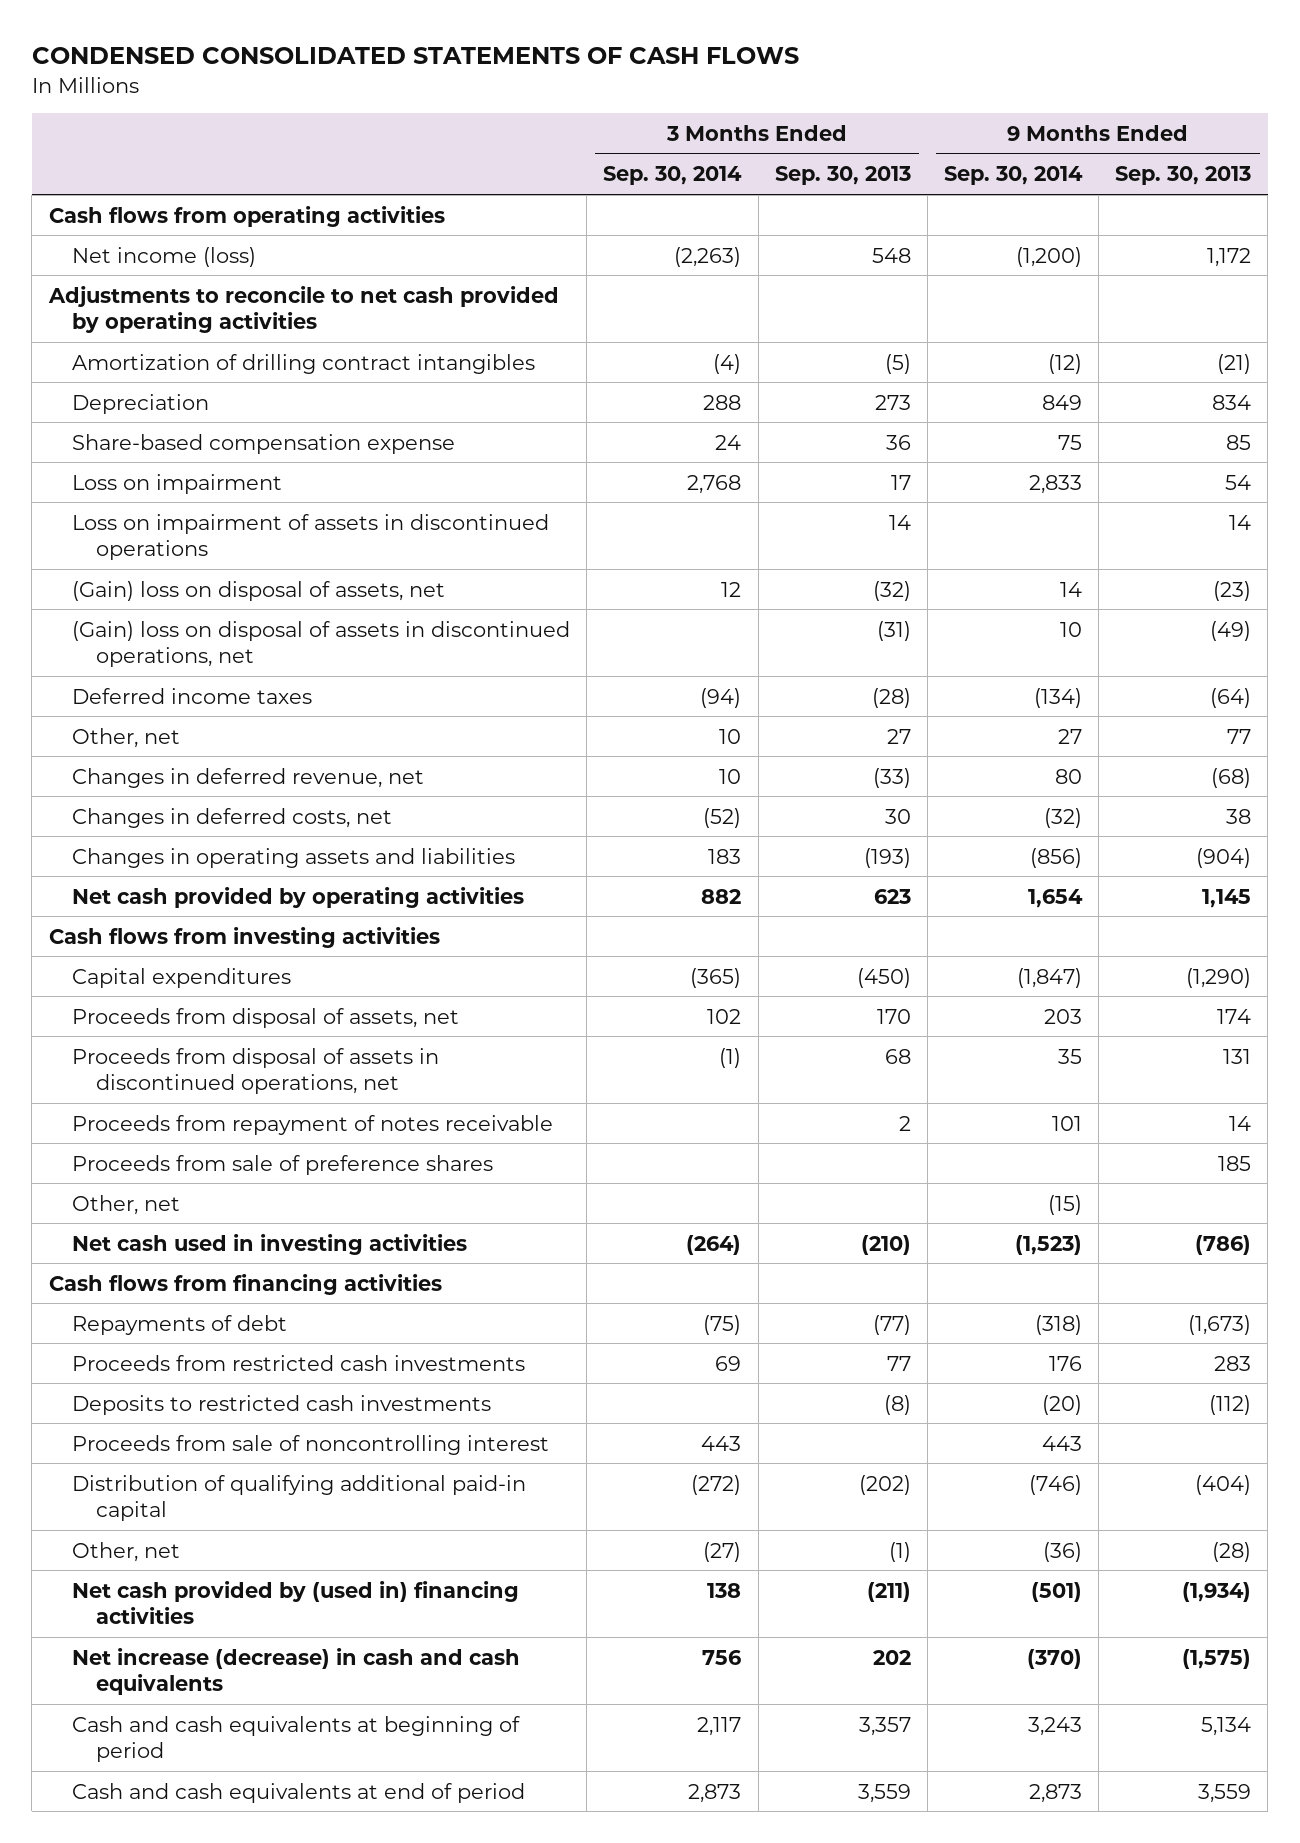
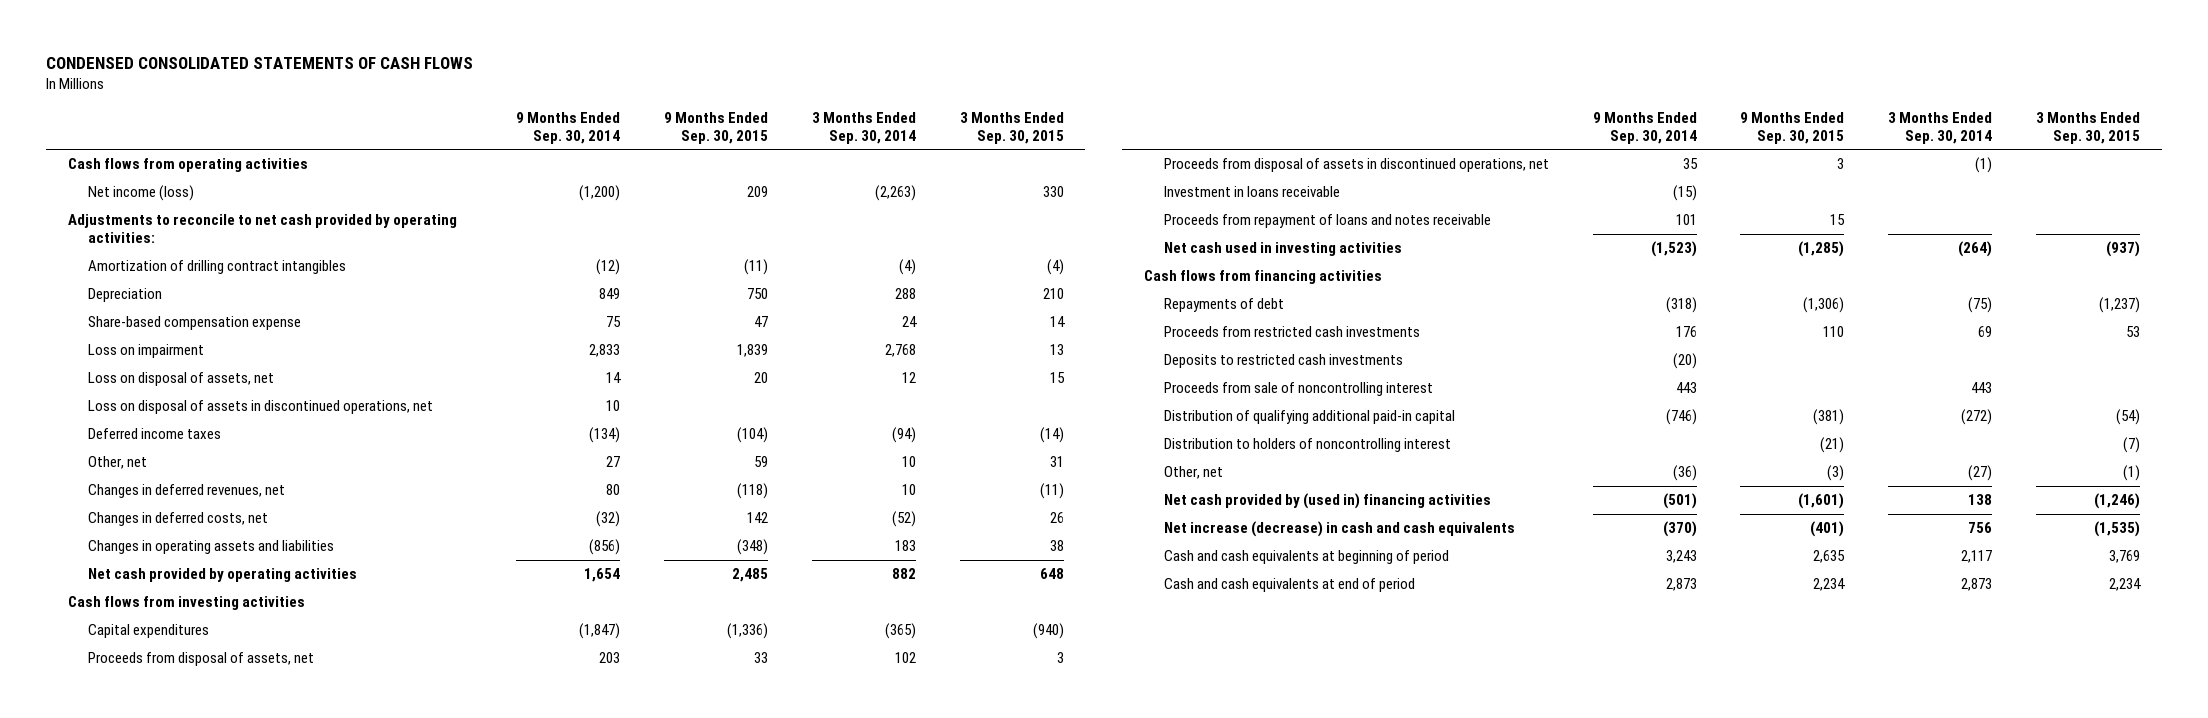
- | 3 Months Ended Sep. 30, 2014 | 3 Months Ended Sep. 30, 2013 | 9 Months Ended Sep. 30, 2014 | 9 Months Ended Sep. 30, 2013
+ | 9 Months Ended Sep. 30, 2014 | 9 Months Ended Sep. 30, 2015 | 3 Months Ended Sep. 30, 2014 | 3 Months Ended Sep. 30, 2015
- Adjustments to reconcile to net cash provided by operating activities
+ Adjustments to reconcile to net cash provided by operating activities:
- Loss on impairment of assets in discontinued operations | | 14 | | 14
- (Gain) loss on disposal of assets, net | 12 | (32) | 14 | (23)
- (Gain) loss on disposal of assets in discontinued operations, net | | (31) | 10 | (49)
+ Loss on disposal of assets, net | 14 | 20 | 12 | 15
+ Loss on disposal of assets in discontinued operations, net | 10 | | |
- Changes in deferred revenue, net | 10 | (33) | 80 | (68)
+ Changes in deferred revenues, net | 80 | (118) | 10 | (11)
- Proceeds from repayment of notes receivable | | 2 | 101 | 14
- Proceeds from sale of preference shares | | | | 185
- Other, net | | | (15) |
+ Investment in loans receivable | (15) | | |
+ Proceeds from repayment of loans and notes receivable | 101 | 15 | |
+ Distribution to holders of noncontrolling interest | | (21) | | (7)

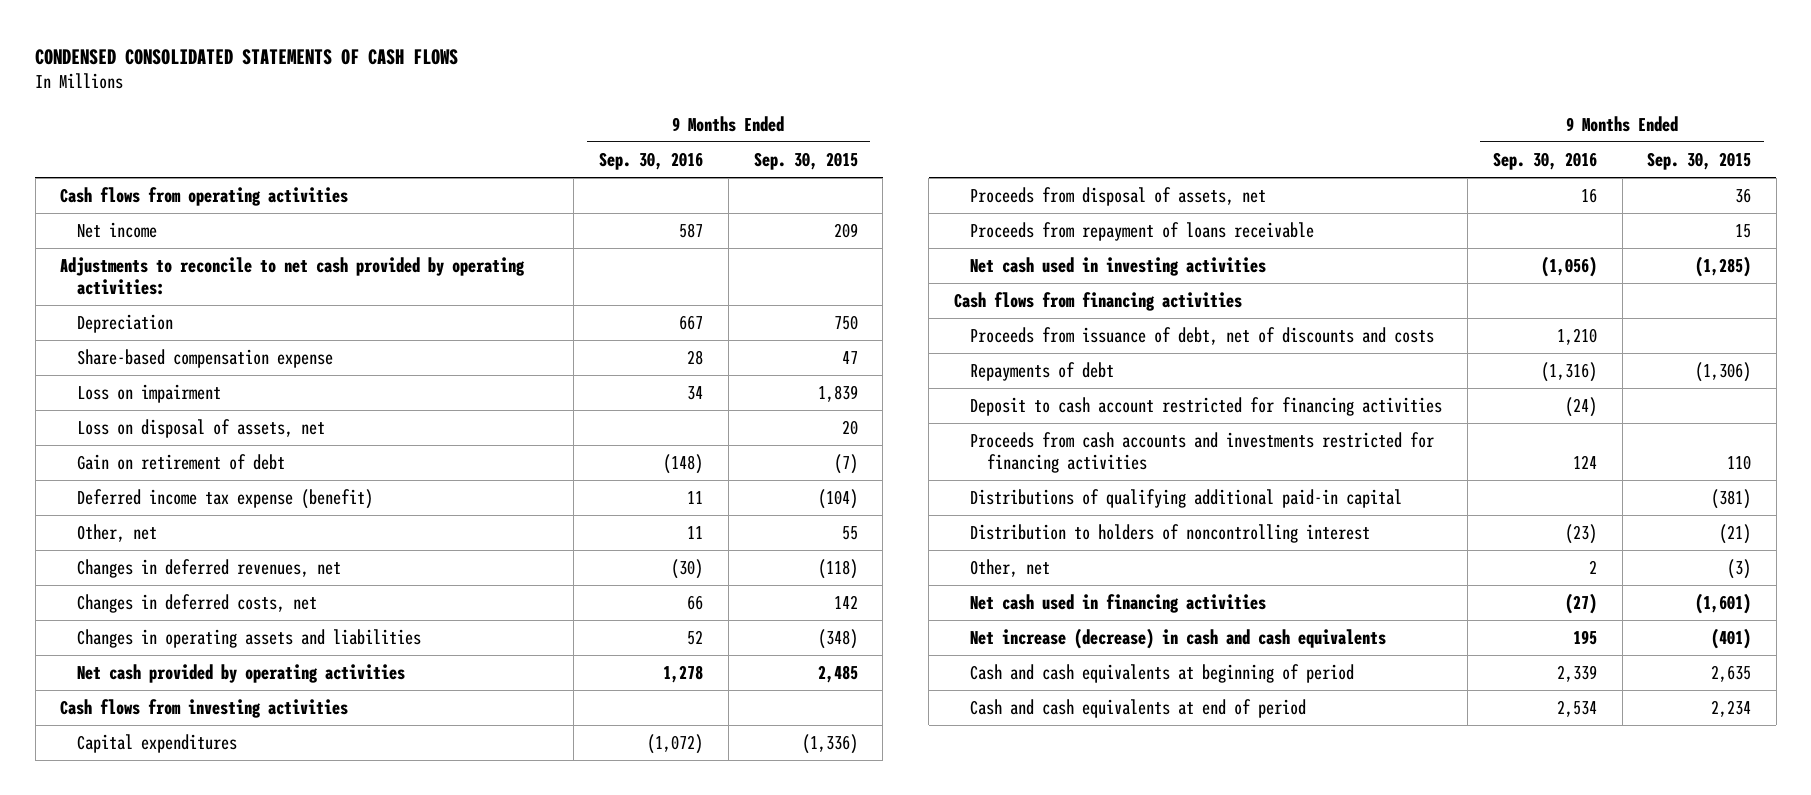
- | 9 Months Ended Sep. 30, 2014 | 9 Months Ended Sep. 30, 2015 | 3 Months Ended Sep. 30, 2014 | 3 Months Ended Sep. 30, 2015
+ | 9 Months Ended Sep. 30, 2016 | 9 Months Ended Sep. 30, 2015
- Net income (loss) | (1,200) | 209 | (2,263) | 330
+ Net income | 587 | 209
- Amortization of drilling contract intangibles | (12) | (11) | (4) | (4)
- Loss on disposal of assets in discontinued operations, net | 10 | | |
- Deferred income taxes | (134) | (104) | (94) | (14)
- Other, net | 27 | 59 | 10 | 31
+ Gain on retirement of debt | (148) | (7)
+ Deferred income tax expense (benefit) | 11 | (104)
+ Other, net | 11 | 55
- Proceeds from disposal of assets, net | 203 | 33 | 102 | 3
- Proceeds from disposal of assets in discontinued operations, net | 35 | 3 | (1) |
- Investment in loans receivable | (15) | | |
- Proceeds from repayment of loans and notes receivable | 101 | 15 | |
+ Proceeds from disposal of assets, net | 16 | 36
+ Proceeds from repayment of loans receivable | | 15
+ Proceeds from issuance of debt, net of discounts and costs | 1,210 |
- Proceeds from restricted cash investments | 176 | 110 | 69 | 53
- Deposits to restricted cash investments | (20) | | |
- Proceeds from sale of noncontrolling interest | 443 | | 443 |
- Distribution of qualifying additional paid-in capital | (746) | (381) | (272) | (54)
+ Deposit to cash account restricted for financing activities | (24) |
+ Proceeds from cash accounts and investments restricted for financing activities | 124 | 110
+ Distributions of qualifying additional paid-in capital | | (381)
- Net cash provided by (used in) financing activities | (501) | (1,601) | 138 | (1,246)
+ Net cash used in financing activities | (27) | (1,601)

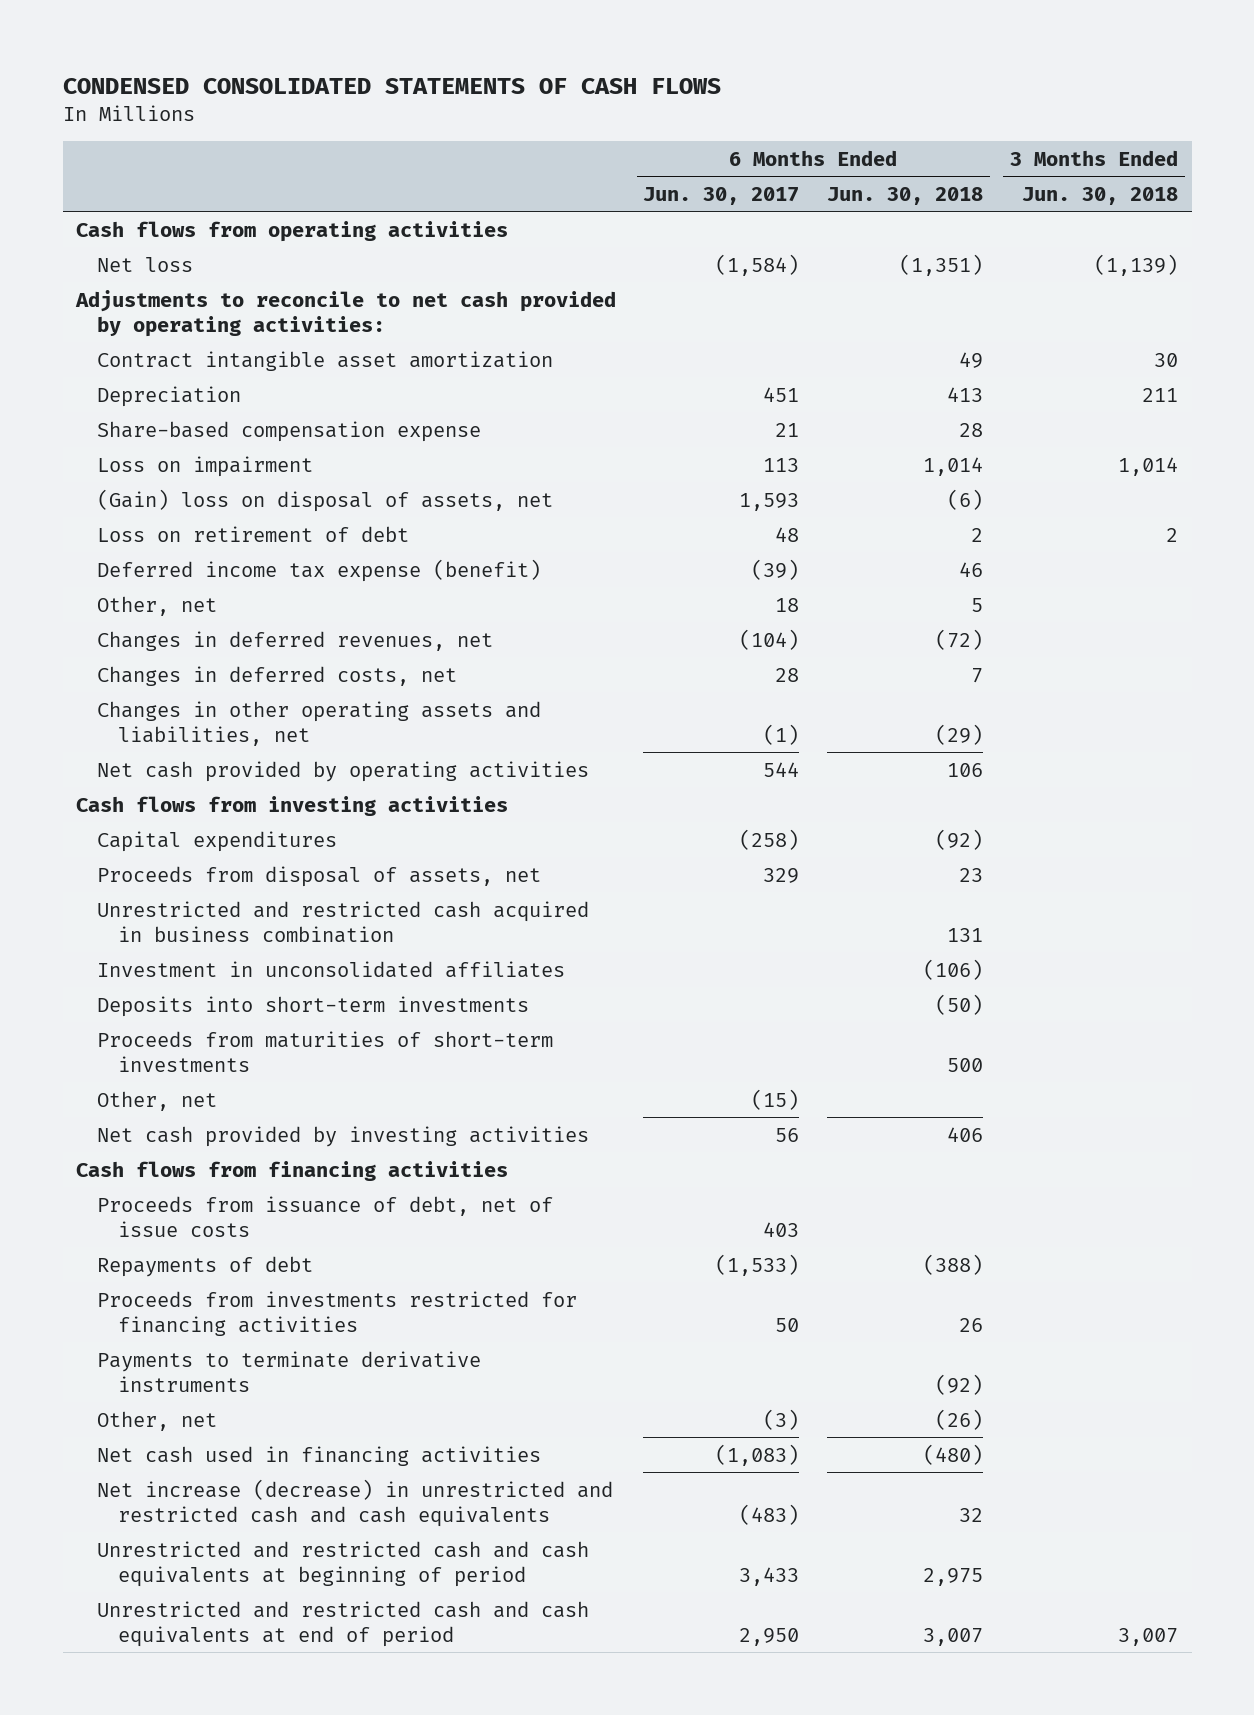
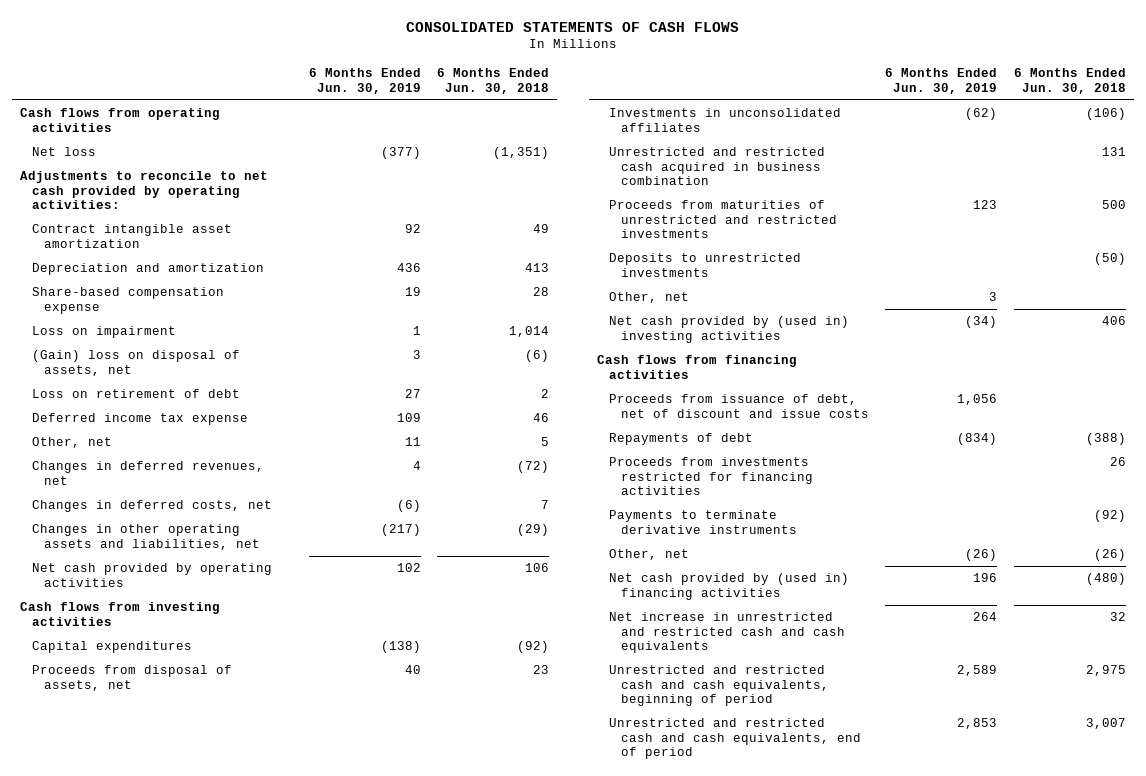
- CONDENSED CONSOLIDATED STATEMENTS OF CASH FLOWS
+ CONSOLIDATED STATEMENTS OF CASH FLOWS
- | 6 Months Ended Jun. 30, 2017 | 6 Months Ended Jun. 30, 2018 | 3 Months Ended Jun. 30, 2018
+ | 6 Months Ended Jun. 30, 2019 | 6 Months Ended Jun. 30, 2018
- Depreciation | 451 | 413 | 211
+ Depreciation and amortization | 436 | 413
- Deferred income tax expense (benefit) | (39) | 46 |
+ Deferred income tax expense | 109 | 46
+ Investments in unconsolidated affiliates | (62) | (106)
- Investment in unconsolidated affiliates | | (106) |
- Deposits into short-term investments | | (50) |
- Proceeds from maturities of short-term investments | | 500 |
+ Proceeds from maturities of unrestricted and restricted investments | 123 | 500
+ Deposits to unrestricted investments | | (50)
- Net cash provided by investing activities | 56 | 406 |
+ Net cash provided by (used in) investing activities | (34) | 406
- Proceeds from issuance of debt, net of issue costs | 403 | |
+ Proceeds from issuance of debt, net of discount and issue costs | 1,056 |
- Net cash used in financing activities | (1,083) | (480) |
- Net increase (decrease) in unrestricted and restricted cash and cash equivalents | (483) | 32 |
- Unrestricted and restricted cash and cash equivalents at beginning of period | 3,433 | 2,975 |
- Unrestricted and restricted cash and cash equivalents at end of period | 2,950 | 3,007 | 3,007
+ Net cash provided by (used in) financing activities | 196 | (480)
+ Net increase in unrestricted and restricted cash and cash equivalents | 264 | 32
+ Unrestricted and restricted cash and cash equivalents, beginning of period | 2,589 | 2,975
+ Unrestricted and restricted cash and cash equivalents, end of period | 2,853 | 3,007

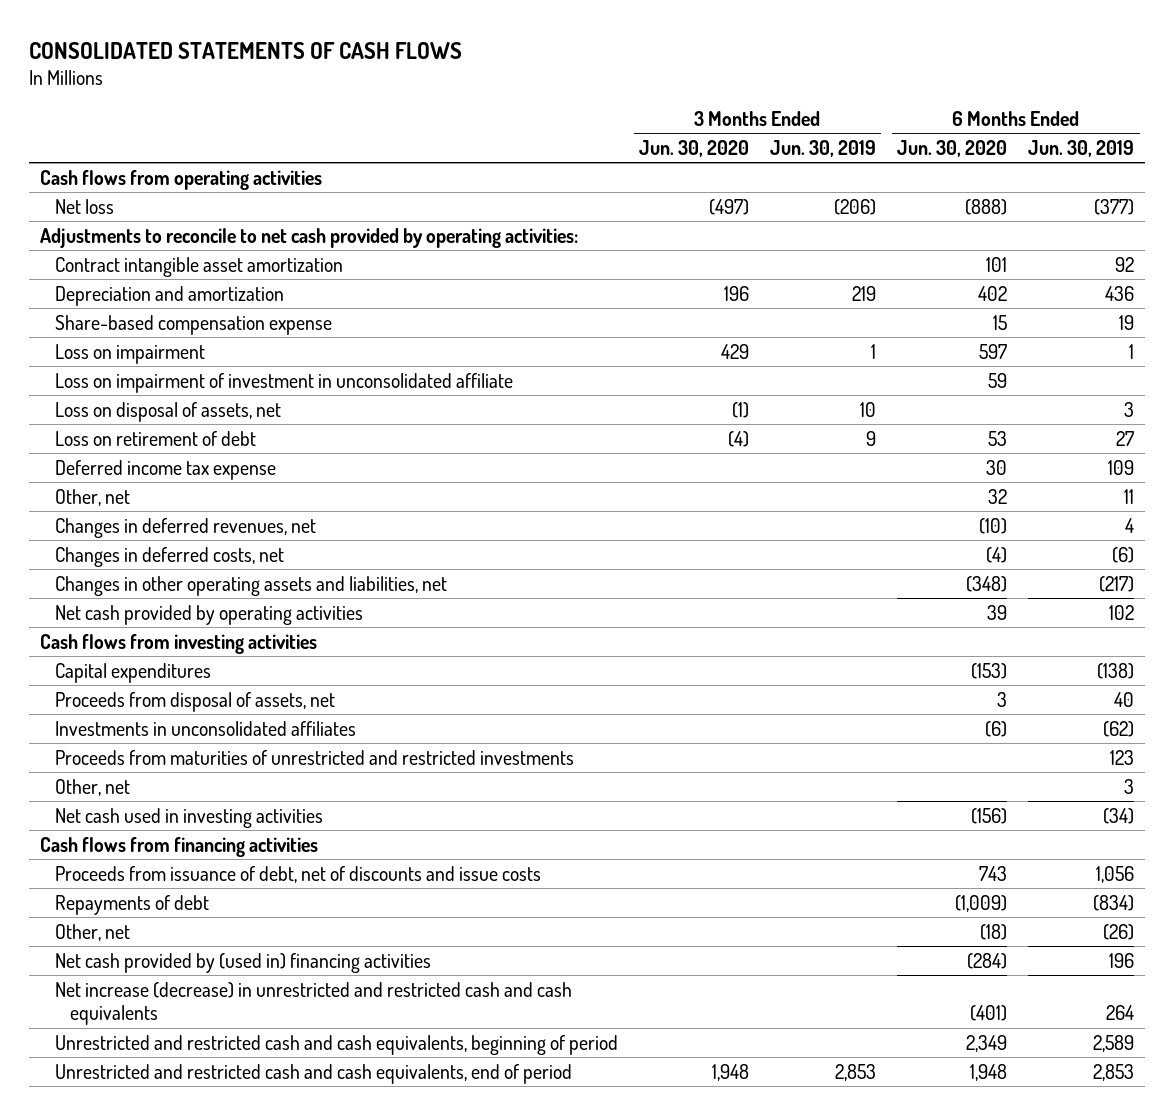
- | 6 Months Ended Jun. 30, 2019 | 6 Months Ended Jun. 30, 2018
+ | 3 Months Ended Jun. 30, 2020 | 3 Months Ended Jun. 30, 2019 | 6 Months Ended Jun. 30, 2020 | 6 Months Ended Jun. 30, 2019
- (Gain) loss on disposal of assets, net | 3 | (6)
+ Loss on impairment of investment in unconsolidated affiliate | | | 59 |
+ Loss on disposal of assets, net | (1) | 10 | | 3
- Unrestricted and restricted cash acquired in business combination | | 131
- Deposits to unrestricted investments | | (50)
- Net cash provided by (used in) investing activities | (34) | 406
+ Net cash used in investing activities | | | (156) | (34)
- Proceeds from issuance of debt, net of discount and issue costs | 1,056 |
+ Proceeds from issuance of debt, net of discounts and issue costs | | | 743 | 1,056
- Proceeds from investments restricted for financing activities | | 26
- Payments to terminate derivative instruments | | (92)
- Net increase in unrestricted and restricted cash and cash equivalents | 264 | 32
+ Net increase (decrease) in unrestricted and restricted cash and cash equivalents | | | (401) | 264

